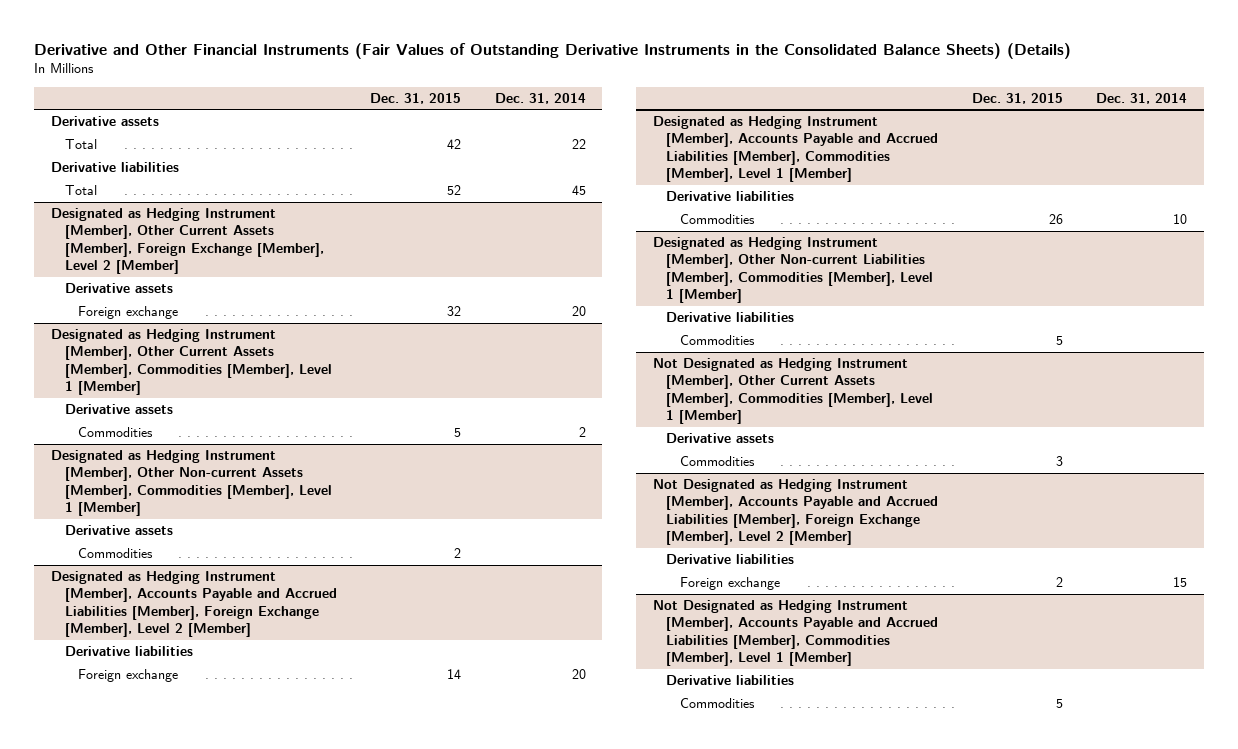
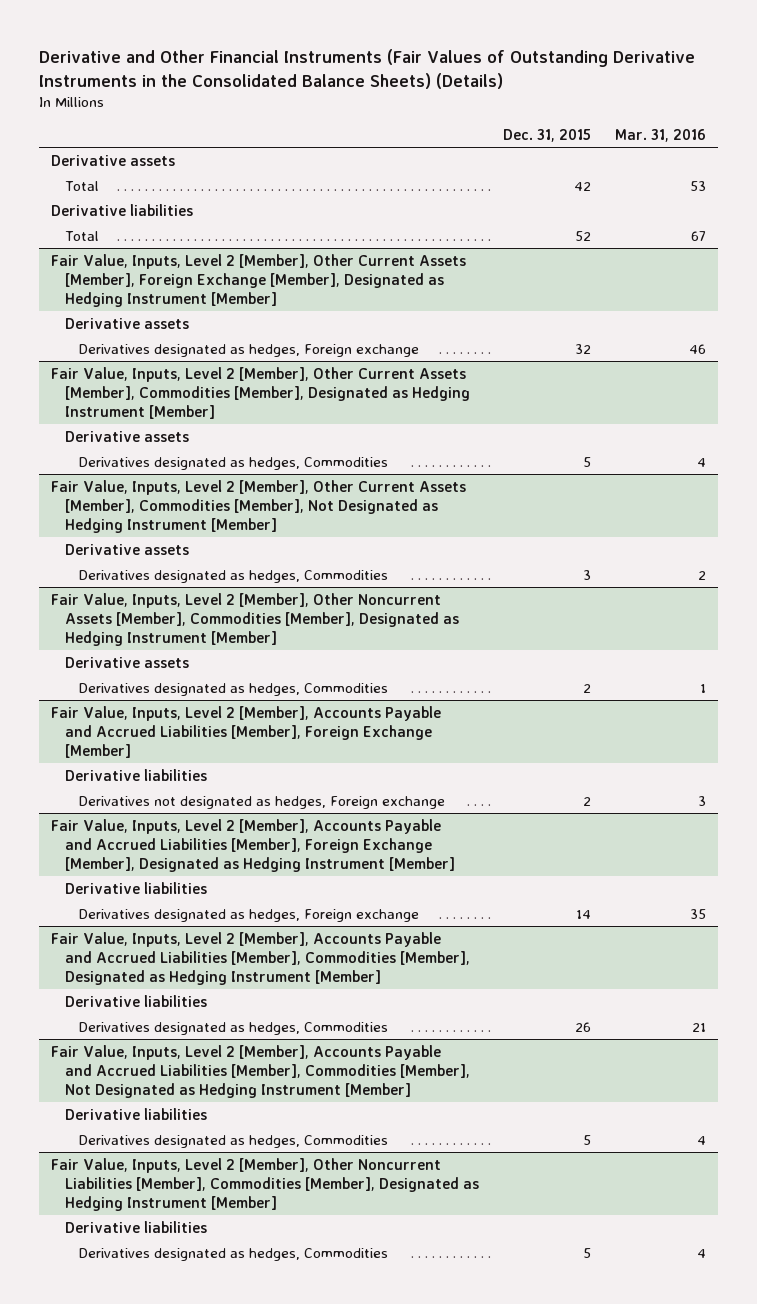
- | Dec. 31, 2015 | Dec. 31, 2014
+ | Dec. 31, 2015 | Mar. 31, 2016
- Designated as Hedging Instrument [Member], Other Current Assets [Member], Foreign Exchange [Member], Level 2 [Member]
+ Fair Value, Inputs, Level 2 [Member], Other Current Assets [Member], Foreign Exchange [Member], Designated as Hedging Instrument [Member]
- Foreign exchange | 32 | 20
- Designated as Hedging Instrument [Member], Other Current Assets [Member], Commodities [Member], Level 1 [Member]
+ Derivatives designated as hedges, Foreign exchange | 32 | 46
+ Fair Value, Inputs, Level 2 [Member], Other Current Assets [Member], Commodities [Member], Designated as Hedging Instrument [Member]
- Commodities | 5 | 2
- Designated as Hedging Instrument [Member], Other Non-current Assets [Member], Commodities [Member], Level 1 [Member]
+ Derivatives designated as hedges, Commodities | 5 | 4
+ Fair Value, Inputs, Level 2 [Member], Other Current Assets [Member], Commodities [Member], Not Designated as Hedging Instrument [Member]
- Commodities | 2 |
- Designated as Hedging Instrument [Member], Accounts Payable and Accrued Liabilities [Member], Foreign Exchange [Member], Level 2 [Member]
+ Derivatives designated as hedges, Commodities | 3 | 2
+ Fair Value, Inputs, Level 2 [Member], Other Noncurrent Assets [Member], Commodities [Member], Designated as Hedging Instrument [Member]
+ Derivative assets
+ Derivatives designated as hedges, Commodities | 2 | 1
+ Fair Value, Inputs, Level 2 [Member], Accounts Payable and Accrued Liabilities [Member], Foreign Exchange [Member]
- Foreign exchange | 14 | 20
- Designated as Hedging Instrument [Member], Accounts Payable and Accrued Liabilities [Member], Commodities [Member], Level 1 [Member]
+ Derivatives not designated as hedges, Foreign exchange | 2 | 3
+ Fair Value, Inputs, Level 2 [Member], Accounts Payable and Accrued Liabilities [Member], Foreign Exchange [Member], Designated as Hedging Instrument [Member]
- Commodities | 26 | 10
- Designated as Hedging Instrument [Member], Other Non-current Liabilities [Member], Commodities [Member], Level 1 [Member]
+ Derivatives designated as hedges, Foreign exchange | 14 | 35
+ Fair Value, Inputs, Level 2 [Member], Accounts Payable and Accrued Liabilities [Member], Commodities [Member], Designated as Hedging Instrument [Member]
- Commodities | 5 |
- Not Designated as Hedging Instrument [Member], Other Current Assets [Member], Commodities [Member], Level 1 [Member]
- Derivative assets
- Commodities | 3 |
- Not Designated as Hedging Instrument [Member], Accounts Payable and Accrued Liabilities [Member], Foreign Exchange [Member], Level 2 [Member]
+ Derivatives designated as hedges, Commodities | 26 | 21
+ Fair Value, Inputs, Level 2 [Member], Accounts Payable and Accrued Liabilities [Member], Commodities [Member], Not Designated as Hedging Instrument [Member]
- Foreign exchange | 2 | 15
- Not Designated as Hedging Instrument [Member], Accounts Payable and Accrued Liabilities [Member], Commodities [Member], Level 1 [Member]
+ Derivatives designated as hedges, Commodities | 5 | 4
+ Fair Value, Inputs, Level 2 [Member], Other Noncurrent Liabilities [Member], Commodities [Member], Designated as Hedging Instrument [Member]
- Commodities | 5 |
+ Derivatives designated as hedges, Commodities | 5 | 4

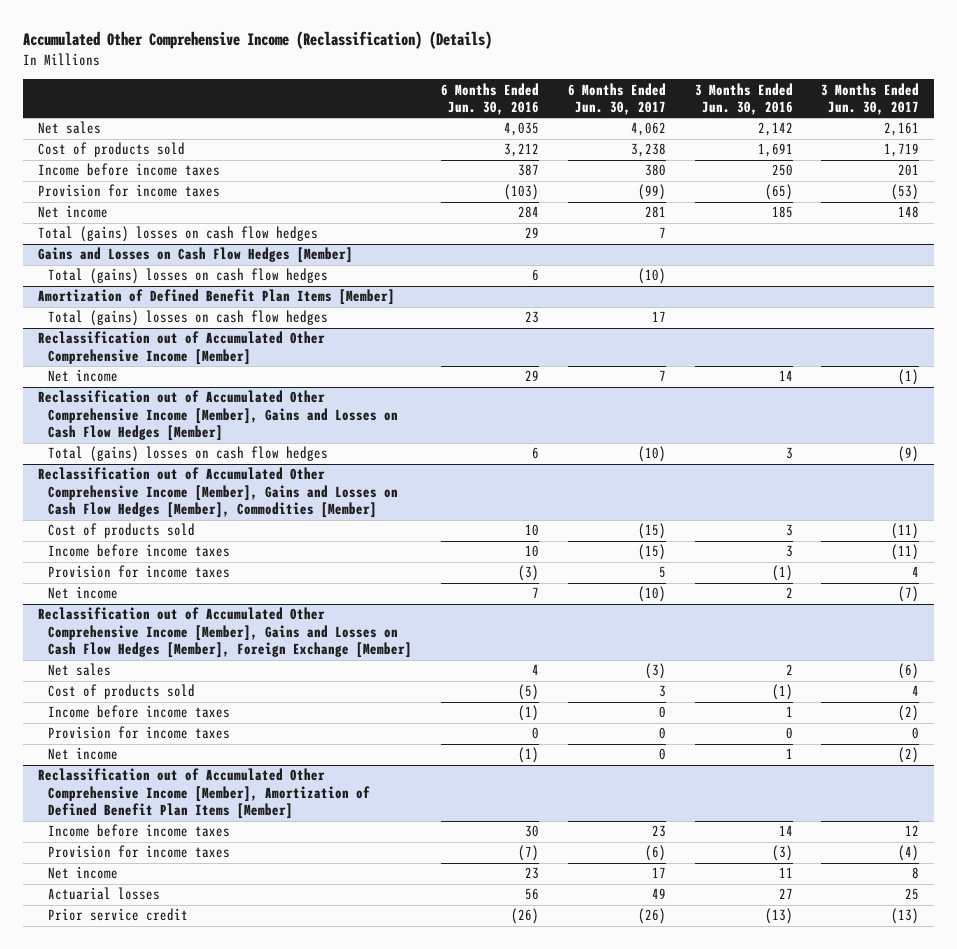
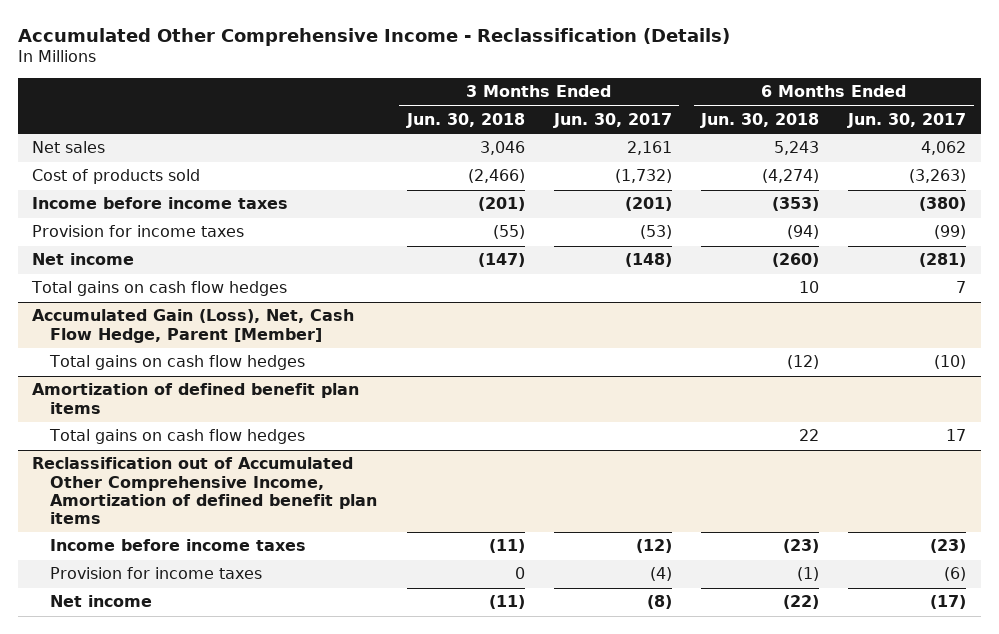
- Accumulated Other Comprehensive Income (Reclassification) (Details)
+ Accumulated Other Comprehensive Income - Reclassification (Details)
- | 6 Months Ended Jun. 30, 2016 | 6 Months Ended Jun. 30, 2017 | 3 Months Ended Jun. 30, 2016 | 3 Months Ended Jun. 30, 2017
+ | 3 Months Ended Jun. 30, 2018 | 3 Months Ended Jun. 30, 2017 | 6 Months Ended Jun. 30, 2018 | 6 Months Ended Jun. 30, 2017
- Cost of products sold | 3,212 | 3,238 | 1,691 | 1,719
- Income before income taxes | 387 | 380 | 250 | 201
+ Cost of products sold | (2,466) | (1,732) | (4,274) | (3,263)
+ Income before income taxes | (201) | (201) | (353) | (380)
- Net income | 284 | 281 | 185 | 148
- Total (gains) losses on cash flow hedges | 29 | 7 | |
- Gains and Losses on Cash Flow Hedges [Member]
- Total (gains) losses on cash flow hedges | 6 | (10) | |
- Amortization of Defined Benefit Plan Items [Member]
- Total (gains) losses on cash flow hedges | 23 | 17 | |
- Reclassification out of Accumulated Other Comprehensive Income [Member]
- Net income | 29 | 7 | 14 | (1)
- Reclassification out of Accumulated Other Comprehensive Income [Member], Gains and Losses on Cash Flow Hedges [Member]
- Total (gains) losses on cash flow hedges | 6 | (10) | 3 | (9)
- Reclassification out of Accumulated Other Comprehensive Income [Member], Gains and Losses on Cash Flow Hedges [Member], Commodities [Member]
- Cost of products sold | 10 | (15) | 3 | (11)
- Income before income taxes | 10 | (15) | 3 | (11)
- Provision for income taxes | (3) | 5 | (1) | 4
- Net income | 7 | (10) | 2 | (7)
- Reclassification out of Accumulated Other Comprehensive Income [Member], Gains and Losses on Cash Flow Hedges [Member], Foreign Exchange [Member]
- Net sales | 4 | (3) | 2 | (6)
- Cost of products sold | (5) | 3 | (1) | 4
- Income before income taxes | (1) | 0 | 1 | (2)
- Provision for income taxes | 0 | 0 | 0 | 0
- Net income | (1) | 0 | 1 | (2)
- Reclassification out of Accumulated Other Comprehensive Income [Member], Amortization of Defined Benefit Plan Items [Member]
- Income before income taxes | 30 | 23 | 14 | 12
+ Net income | (147) | (148) | (260) | (281)
+ Total gains on cash flow hedges | | | 10 | 7
+ Accumulated Gain (Loss), Net, Cash Flow Hedge, Parent [Member]
+ Total gains on cash flow hedges | | | (12) | (10)
+ Amortization of defined benefit plan items
+ Total gains on cash flow hedges | | | 22 | 17
+ Reclassification out of Accumulated Other Comprehensive Income, Amortization of defined benefit plan items
+ Income before income taxes | (11) | (12) | (23) | (23)
- Net income | 23 | 17 | 11 | 8
- Actuarial losses | 56 | 49 | 27 | 25
- Prior service credit | (26) | (26) | (13) | (13)
+ Net income | (11) | (8) | (22) | (17)

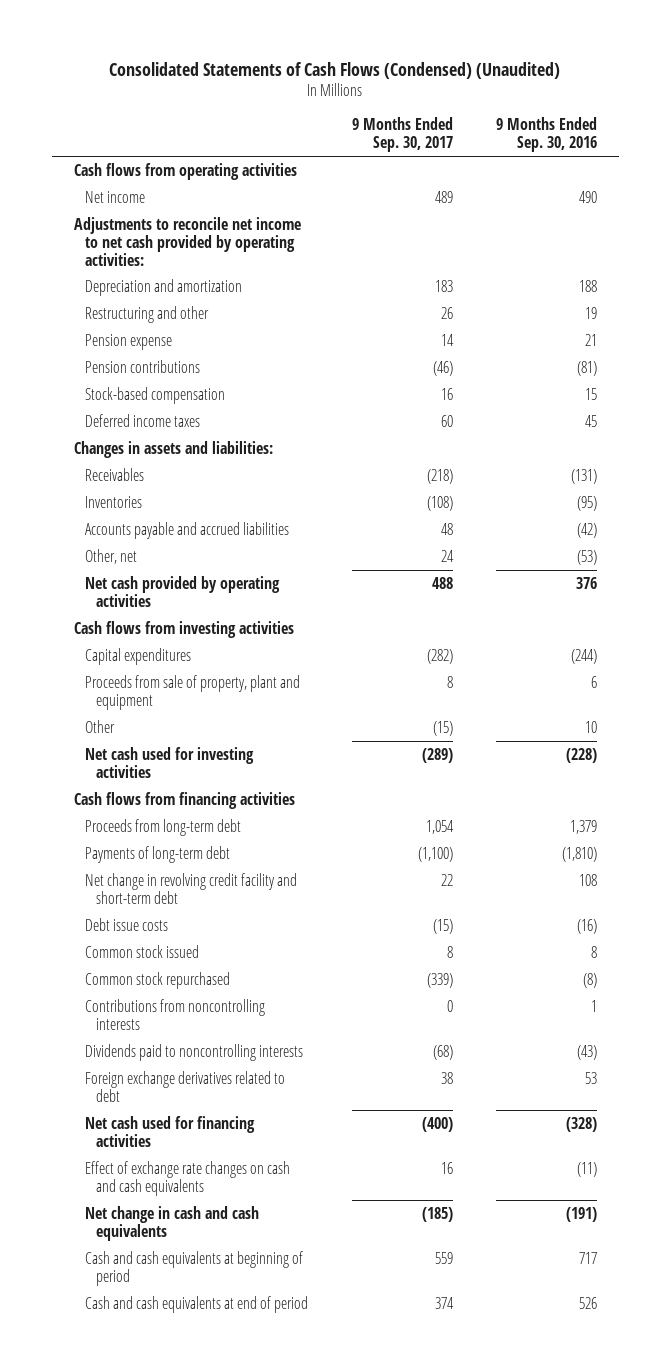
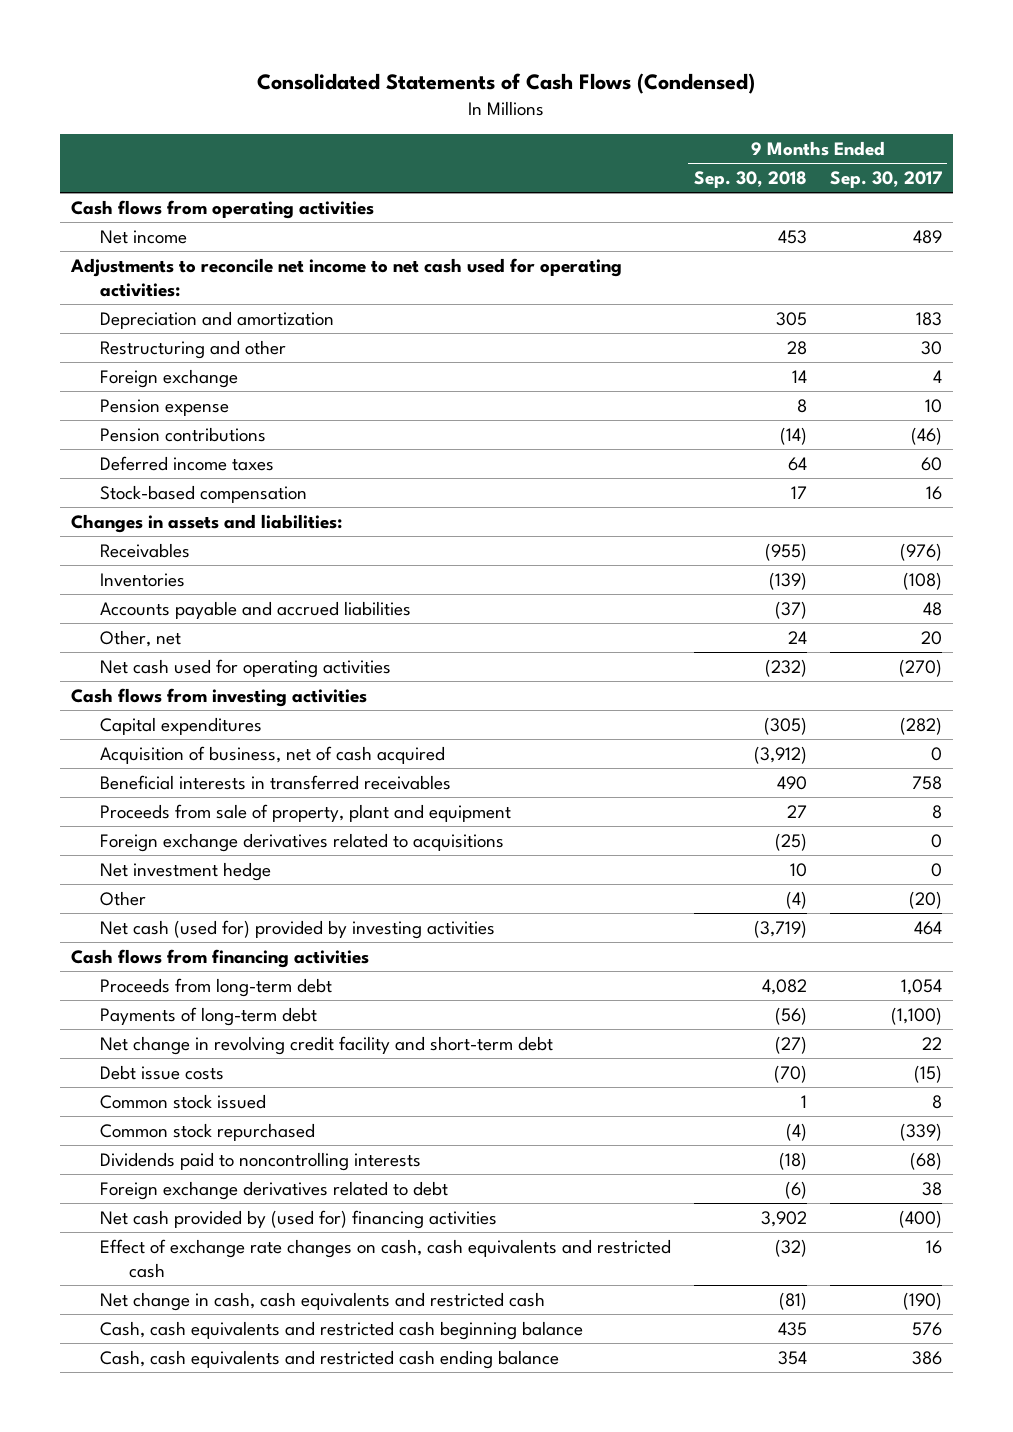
- Consolidated Statements of Cash Flows (Condensed) (Unaudited)
+ Consolidated Statements of Cash Flows (Condensed)
- | 9 Months Ended Sep. 30, 2017 | 9 Months Ended Sep. 30, 2016
+ | 9 Months Ended Sep. 30, 2018 | 9 Months Ended Sep. 30, 2017
- Adjustments to reconcile net income to net cash provided by operating activities:
+ Adjustments to reconcile net income to net cash used for operating activities:
- Restructuring and other | 26 | 19
- Pension expense | 14 | 21
+ Restructuring and other | 28 | 30
+ Foreign exchange | 14 | 4
+ Pension expense | 8 | 10
moved down: Stock-based compensation | 17 | 16
- Receivables | (218) | (131)
+ Receivables | (955) | (976)
- Other, net | 24 | (53)
- Net cash provided by operating activities | 488 | 376
+ Other, net | 24 | 20
+ Net cash used for operating activities | (232) | (270)
+ Acquisition of business, net of cash acquired | (3,912) | 0
+ Beneficial interests in transferred receivables | 490 | 758
- Other | (15) | 10
- Net cash used for investing activities | (289) | (228)
+ Foreign exchange derivatives related to acquisitions | (25) | 0
+ Net investment hedge | 10 | 0
+ Other | (4) | (20)
+ Net cash (used for) provided by investing activities | (3,719) | 464
- Contributions from noncontrolling interests | 0 | 1
- Net cash used for financing activities | (400) | (328)
- Effect of exchange rate changes on cash and cash equivalents | 16 | (11)
- Net change in cash and cash equivalents | (185) | (191)
- Cash and cash equivalents at beginning of period | 559 | 717
- Cash and cash equivalents at end of period | 374 | 526
+ Net cash provided by (used for) financing activities | 3,902 | (400)
+ Effect of exchange rate changes on cash, cash equivalents and restricted cash | (32) | 16
+ Net change in cash, cash equivalents and restricted cash | (81) | (190)
+ Cash, cash equivalents and restricted cash beginning balance | 435 | 576
+ Cash, cash equivalents and restricted cash ending balance | 354 | 386

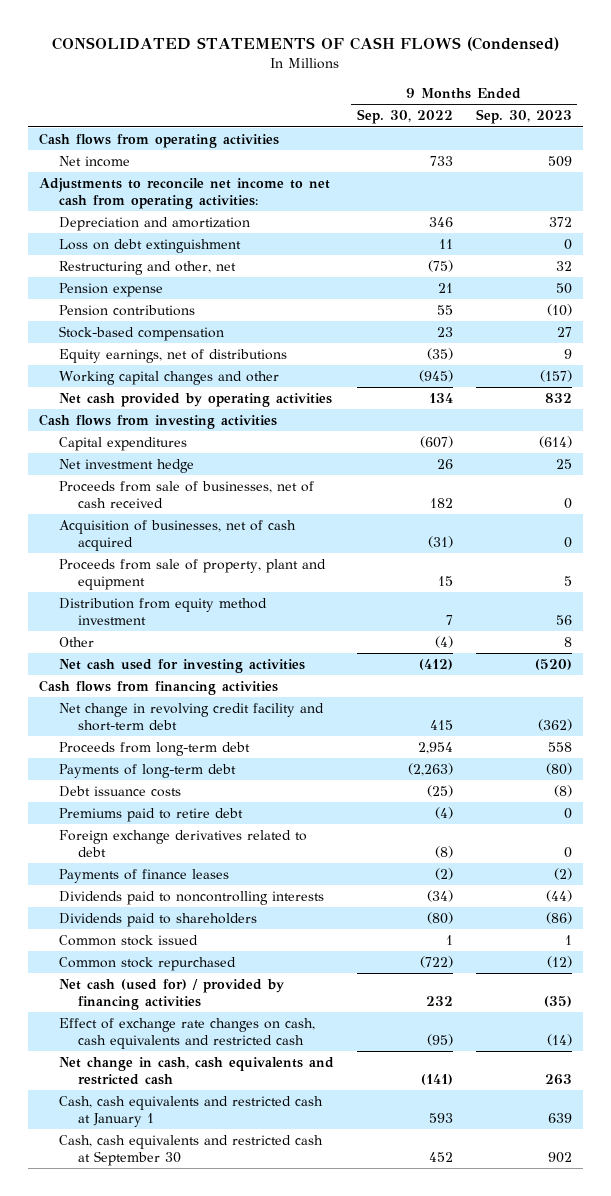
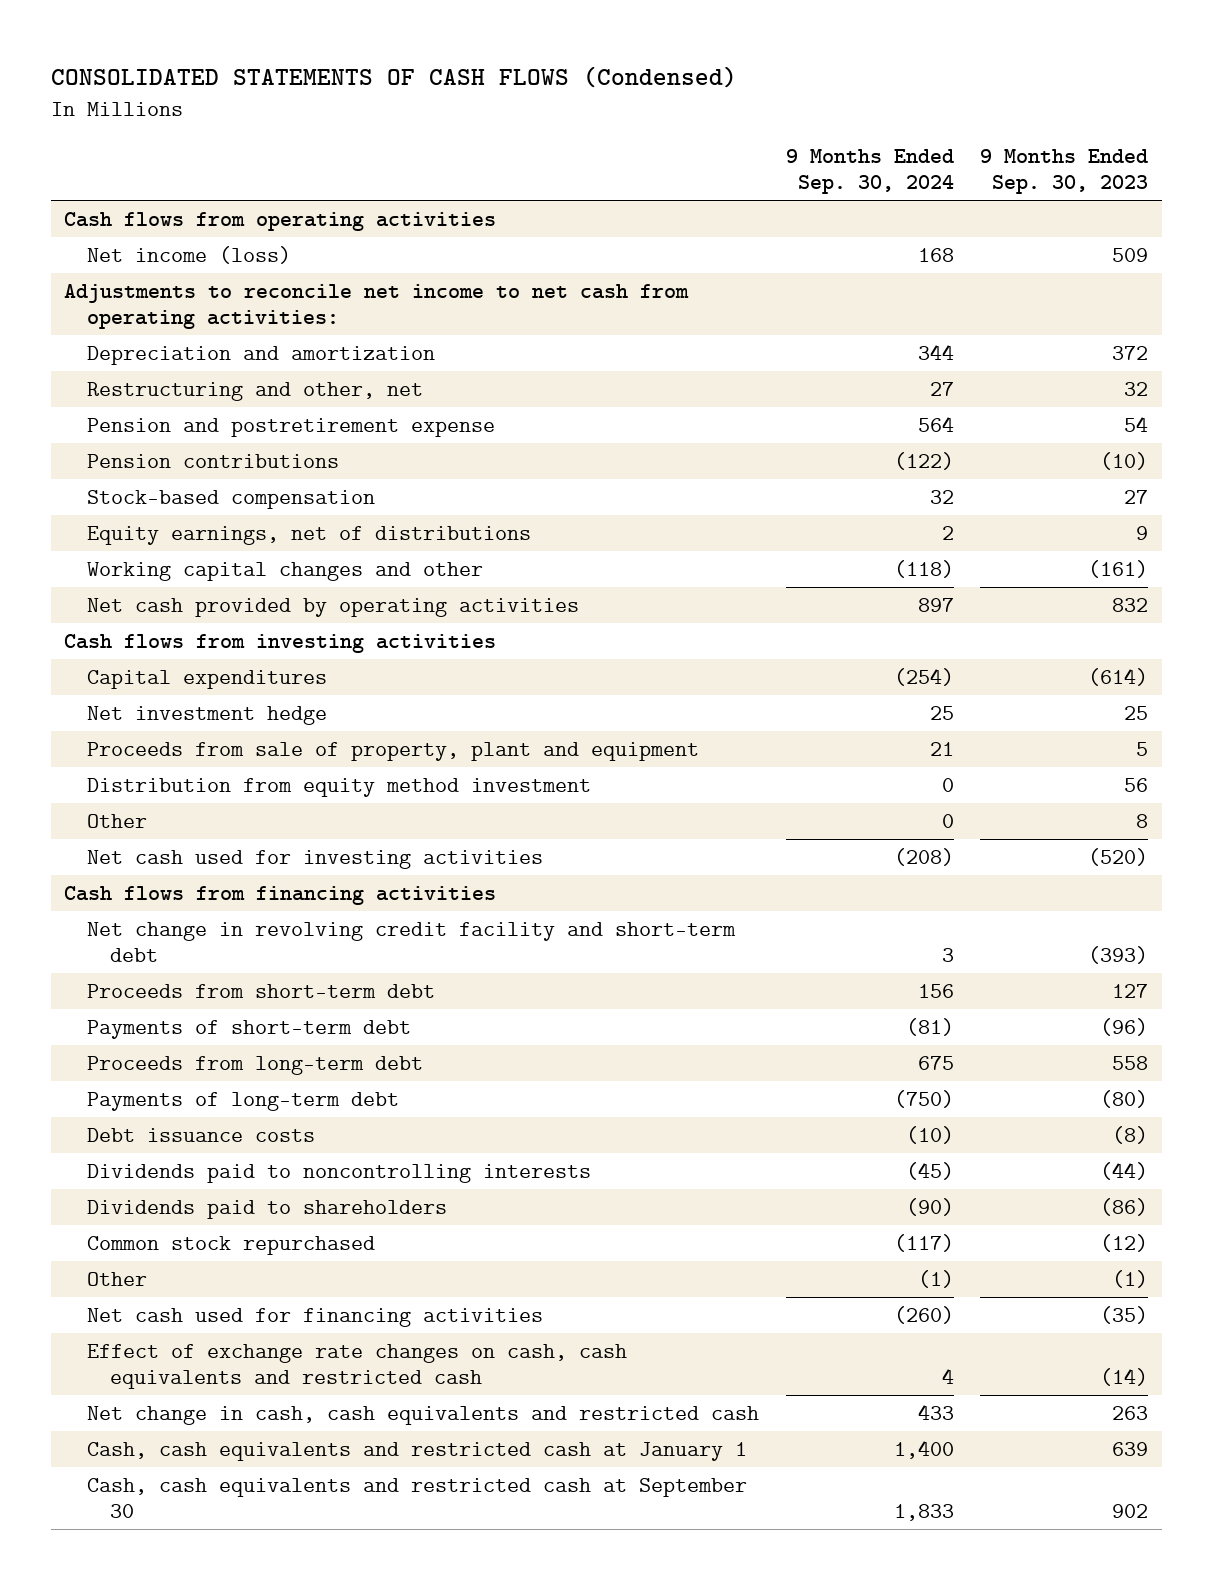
- | 9 Months Ended Sep. 30, 2022 | 9 Months Ended Sep. 30, 2023
+ | 9 Months Ended Sep. 30, 2024 | 9 Months Ended Sep. 30, 2023
- Net income | 733 | 509
+ Net income (loss) | 168 | 509
- Loss on debt extinguishment | 11 | 0
- Pension expense | 21 | 50
+ Pension and postretirement expense | 564 | 54
- Working capital changes and other | (945) | (157)
+ Working capital changes and other | (118) | (161)
- Proceeds from sale of businesses, net of cash received | 182 | 0
- Acquisition of businesses, net of cash acquired | (31) | 0
- Net change in revolving credit facility and short-term debt | 415 | (362)
+ Net change in revolving credit facility and short-term debt | 3 | (393)
+ Proceeds from short-term debt | 156 | 127
+ Payments of short-term debt | (81) | (96)
- Premiums paid to retire debt | (4) | 0
- Foreign exchange derivatives related to debt | (8) | 0
- Payments of finance leases | (2) | (2)
- Common stock issued | 1 | 1
- Net cash (used for) / provided by financing activities | 232 | (35)
+ Other | (1) | (1)
+ Net cash used for financing activities | (260) | (35)

